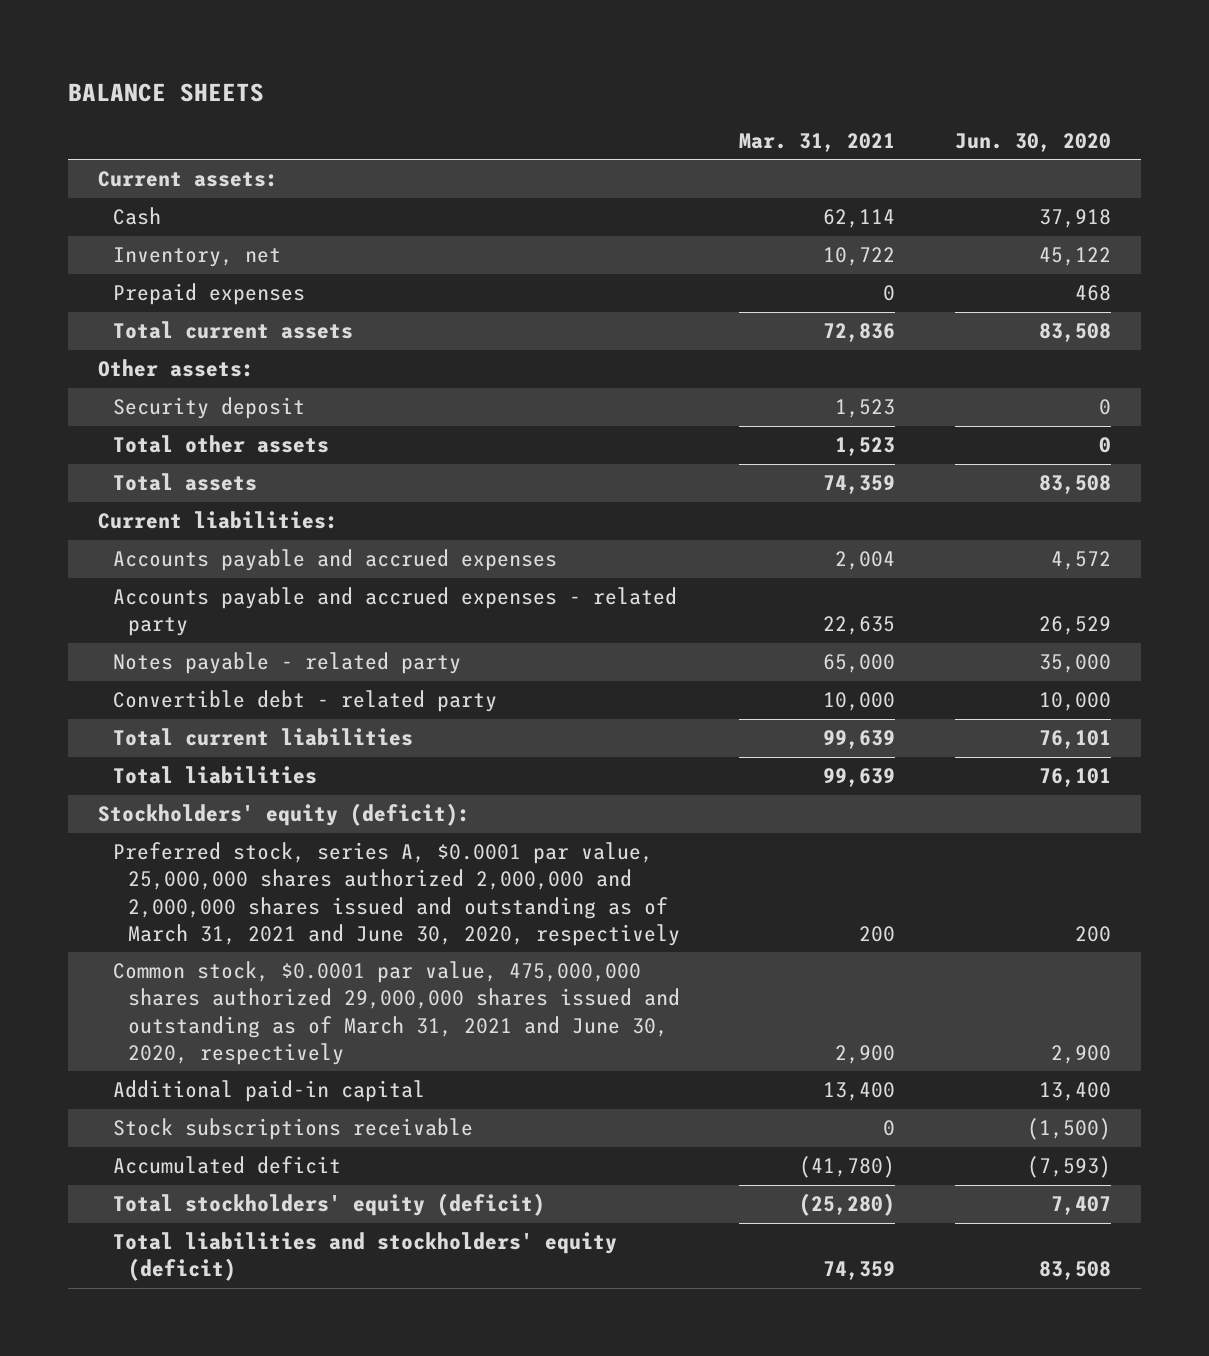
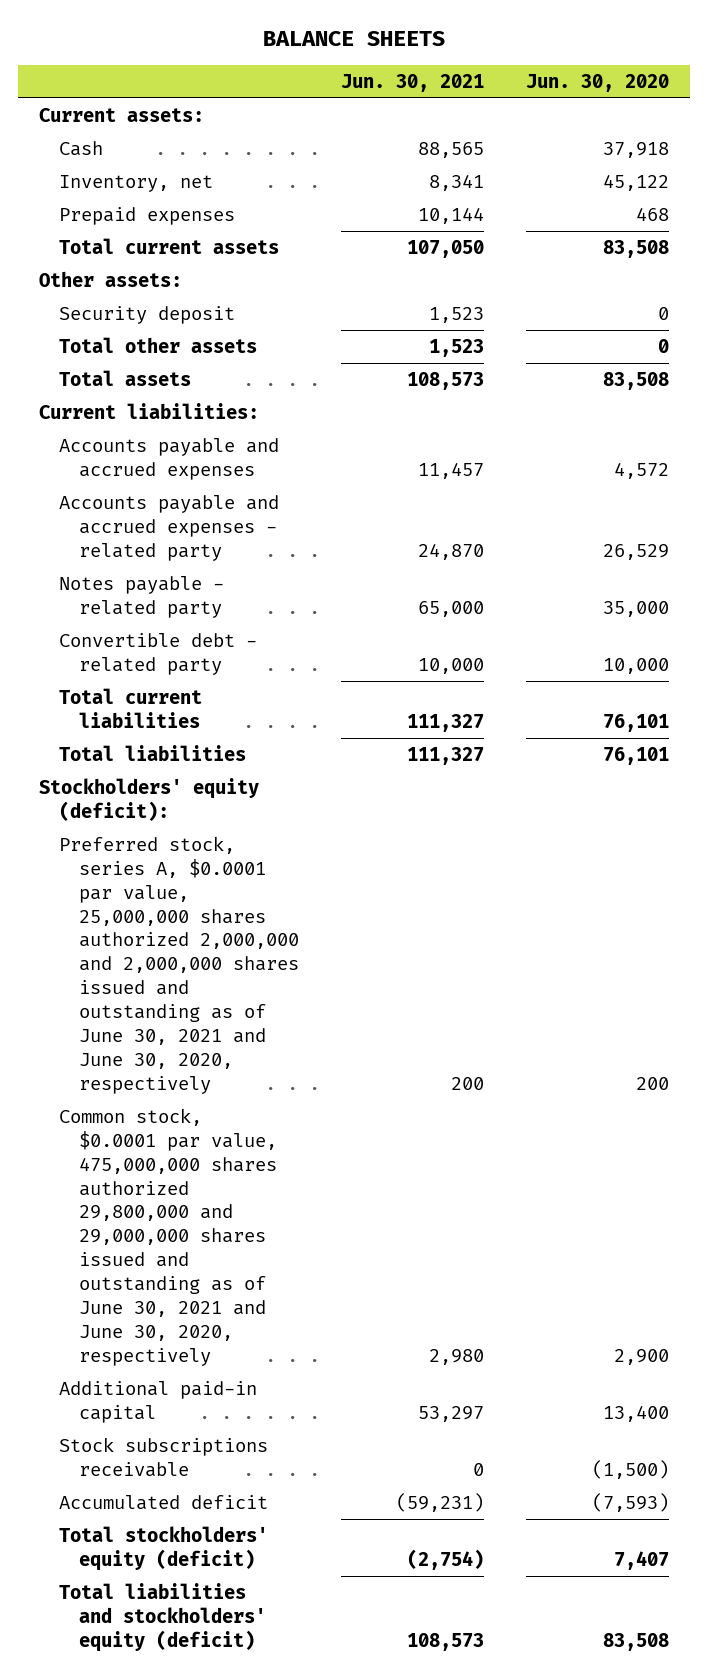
- | Mar. 31, 2021 | Jun. 30, 2020
+ | Jun. 30, 2021 | Jun. 30, 2020
- Preferred stock, series A, $0.0001 par value, 25,000,000 shares authorized 2,000,000 and 2,000,000 shares issued and outstanding as of March 31, 2021 and June 30, 2020, respectively | 200 | 200
- Common stock, $0.0001 par value, 475,000,000 shares authorized 29,000,000 shares issued and outstanding as of March 31, 2021 and June 30, 2020, respectively | 2,900 | 2,900
+ Preferred stock, series A, $0.0001 par value, 25,000,000 shares authorized 2,000,000 and 2,000,000 shares issued and outstanding as of June 30, 2021 and June 30, 2020, respectively | 200 | 200
+ Common stock, $0.0001 par value, 475,000,000 shares authorized 29,800,000 and 29,000,000 shares issued and outstanding as of June 30, 2021 and June 30, 2020, respectively | 2,980 | 2,900

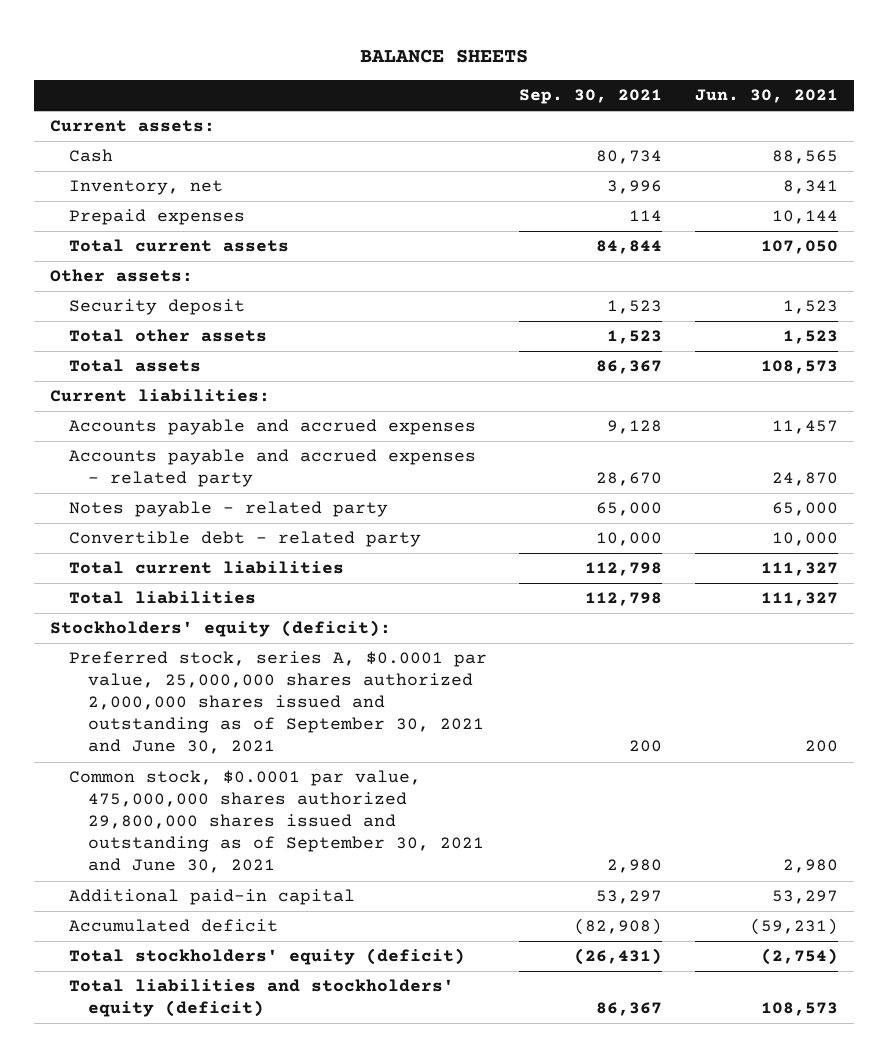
- | Jun. 30, 2021 | Jun. 30, 2020
+ | Sep. 30, 2021 | Jun. 30, 2021
- Preferred stock, series A, $0.0001 par value, 25,000,000 shares authorized 2,000,000 and 2,000,000 shares issued and outstanding as of June 30, 2021 and June 30, 2020, respectively | 200 | 200
- Common stock, $0.0001 par value, 475,000,000 shares authorized 29,800,000 and 29,000,000 shares issued and outstanding as of June 30, 2021 and June 30, 2020, respectively | 2,980 | 2,900
+ Preferred stock, series A, $0.0001 par value, 25,000,000 shares authorized 2,000,000 shares issued and outstanding as of September 30, 2021 and June 30, 2021 | 200 | 200
+ Common stock, $0.0001 par value, 475,000,000 shares authorized 29,800,000 shares issued and outstanding as of September 30, 2021 and June 30, 2021 | 2,980 | 2,980
- Stock subscriptions receivable | 0 | (1,500)

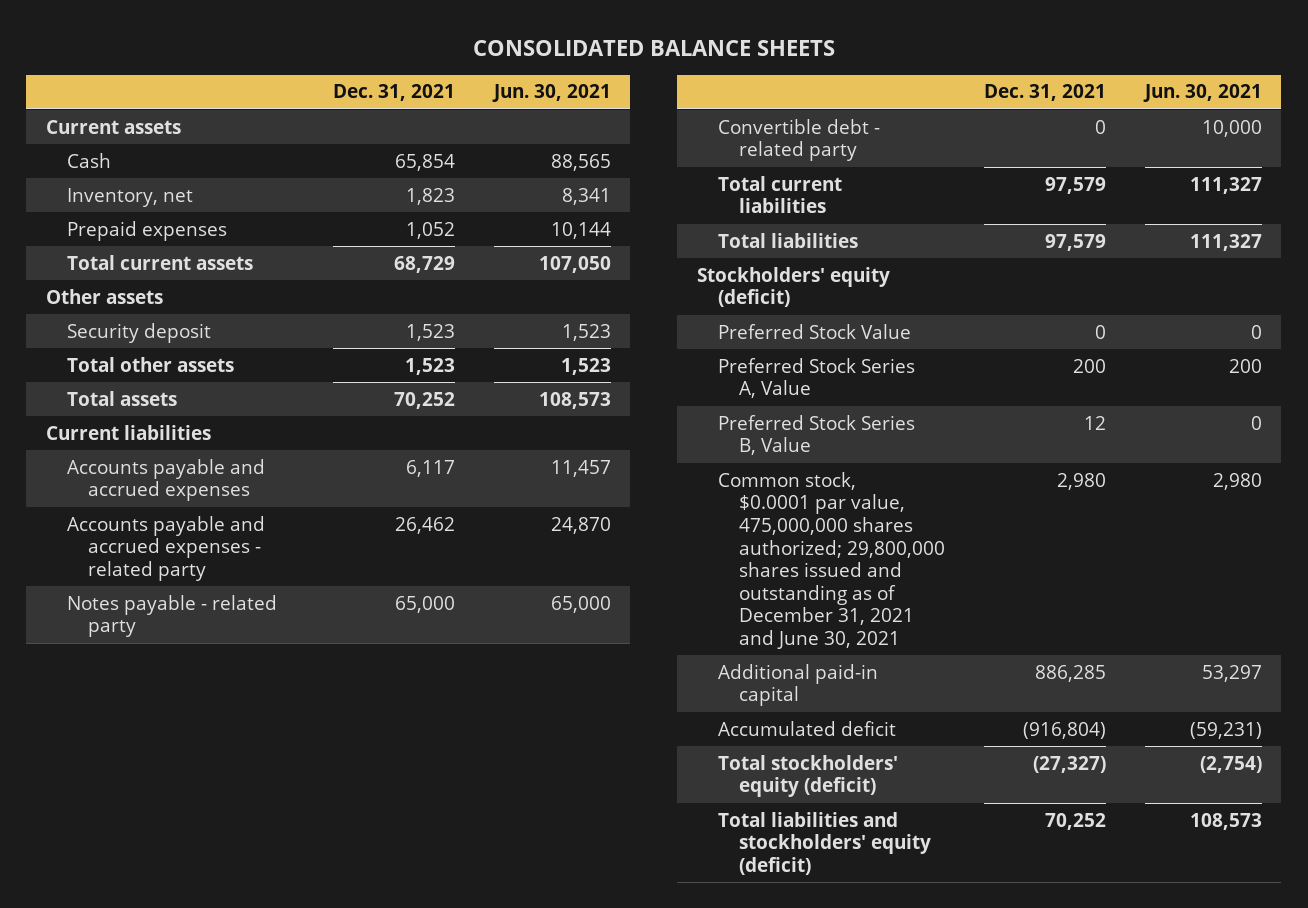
- BALANCE SHEETS
+ CONSOLIDATED BALANCE SHEETS
- | Sep. 30, 2021 | Jun. 30, 2021
+ | Dec. 31, 2021 | Jun. 30, 2021
- Current assets:
+ Current assets
- Other assets:
+ Other assets
- Current liabilities:
+ Current liabilities
- Stockholders' equity (deficit):
- Preferred stock, series A, $0.0001 par value, 25,000,000 shares authorized 2,000,000 shares issued and outstanding as of September 30, 2021 and June 30, 2021 | 200 | 200
- Common stock, $0.0001 par value, 475,000,000 shares authorized 29,800,000 shares issued and outstanding as of September 30, 2021 and June 30, 2021 | 2,980 | 2,980
+ Stockholders' equity (deficit)
+ Preferred Stock Value | 0 | 0
+ Preferred Stock Series A, Value | 200 | 200
+ Preferred Stock Series B, Value | 12 | 0
+ Common stock, $0.0001 par value, 475,000,000 shares authorized; 29,800,000 shares issued and outstanding as of December 31, 2021 and June 30, 2021 | 2,980 | 2,980

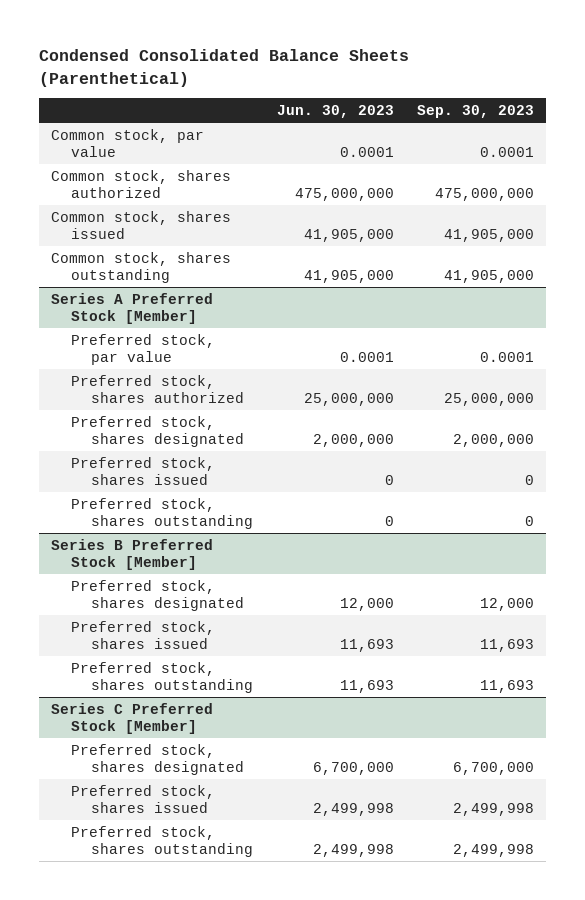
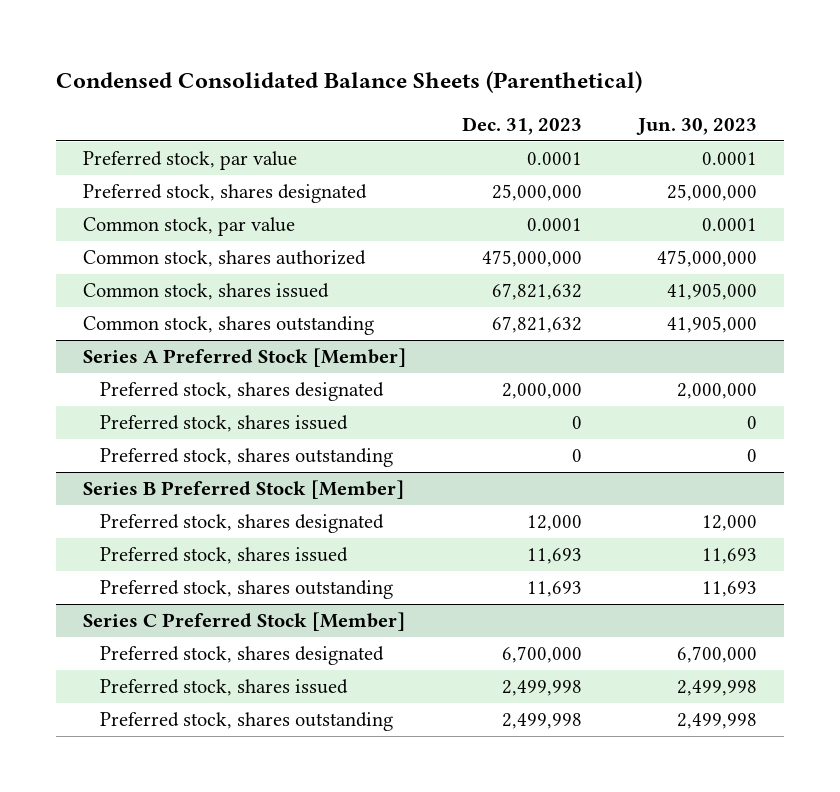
- | Jun. 30, 2023 | Sep. 30, 2023
+ | Dec. 31, 2023 | Jun. 30, 2023
+ Preferred stock, par value | 0.0001 | 0.0001
+ Preferred stock, shares designated | 25,000,000 | 25,000,000
@ Series A Preferred Stock [Member]
- Preferred stock, par value | 0.0001 | 0.0001
- Preferred stock, shares authorized | 25,000,000 | 25,000,000

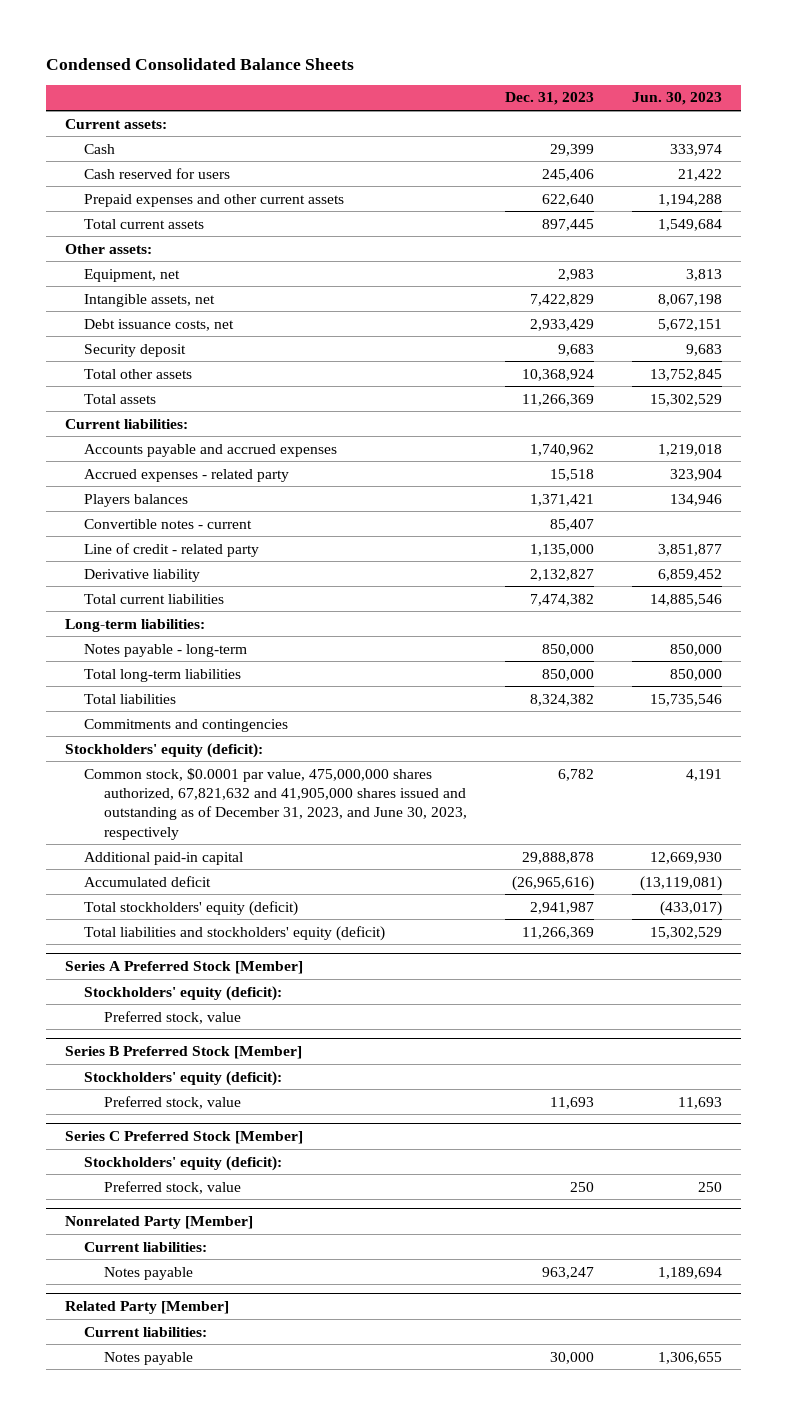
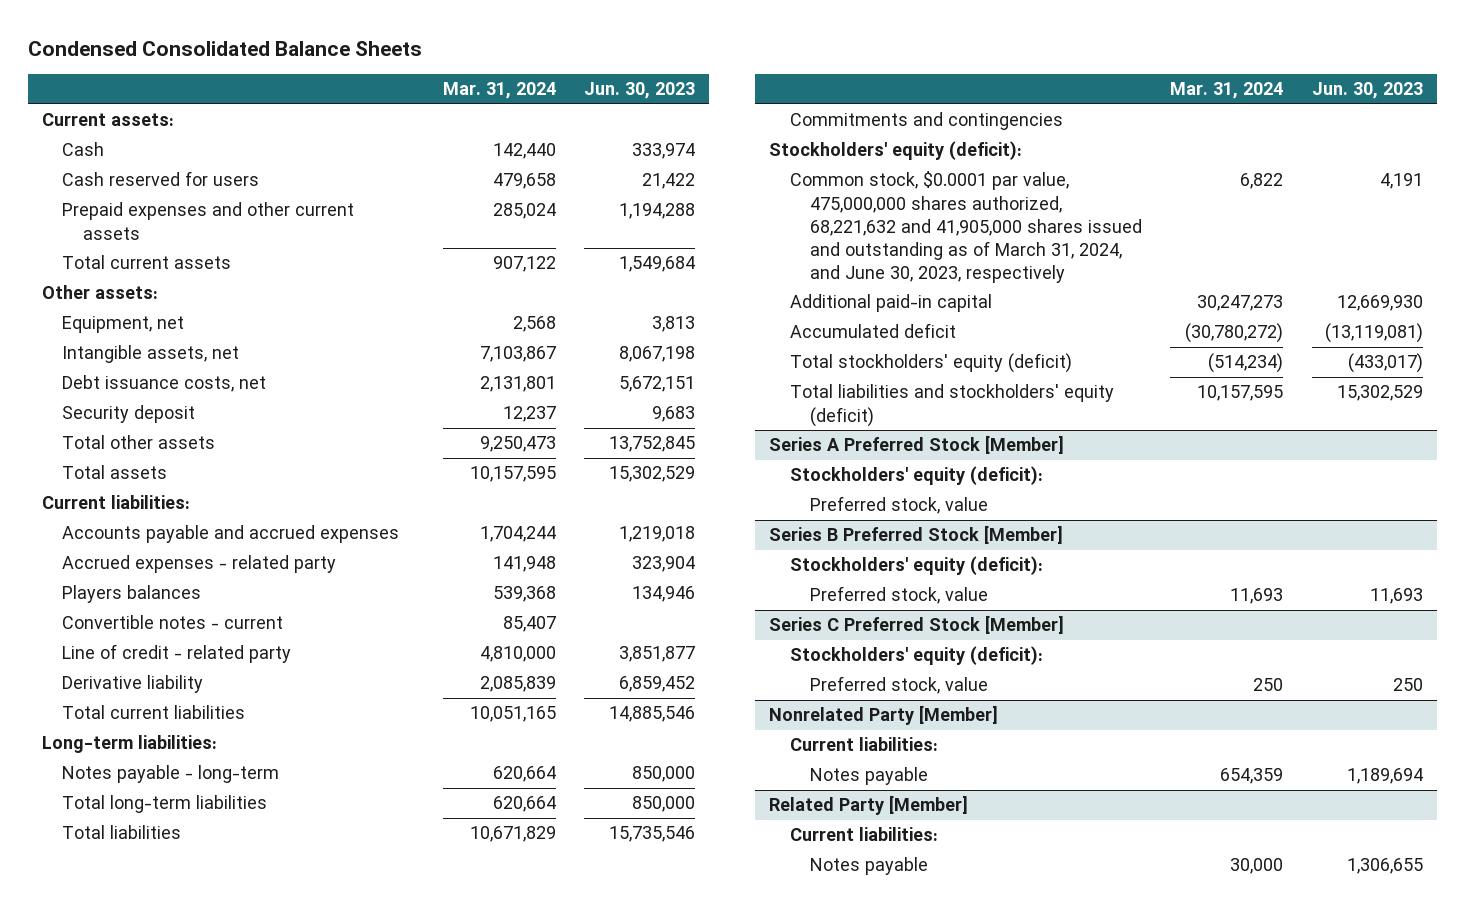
- | Dec. 31, 2023 | Jun. 30, 2023
+ | Mar. 31, 2024 | Jun. 30, 2023
- Common stock, $0.0001 par value, 475,000,000 shares authorized, 67,821,632 and 41,905,000 shares issued and outstanding as of December 31, 2023, and June 30, 2023, respectively | 6,782 | 4,191
+ Common stock, $0.0001 par value, 475,000,000 shares authorized, 68,221,632 and 41,905,000 shares issued and outstanding as of March 31, 2024, and June 30, 2023, respectively | 6,822 | 4,191

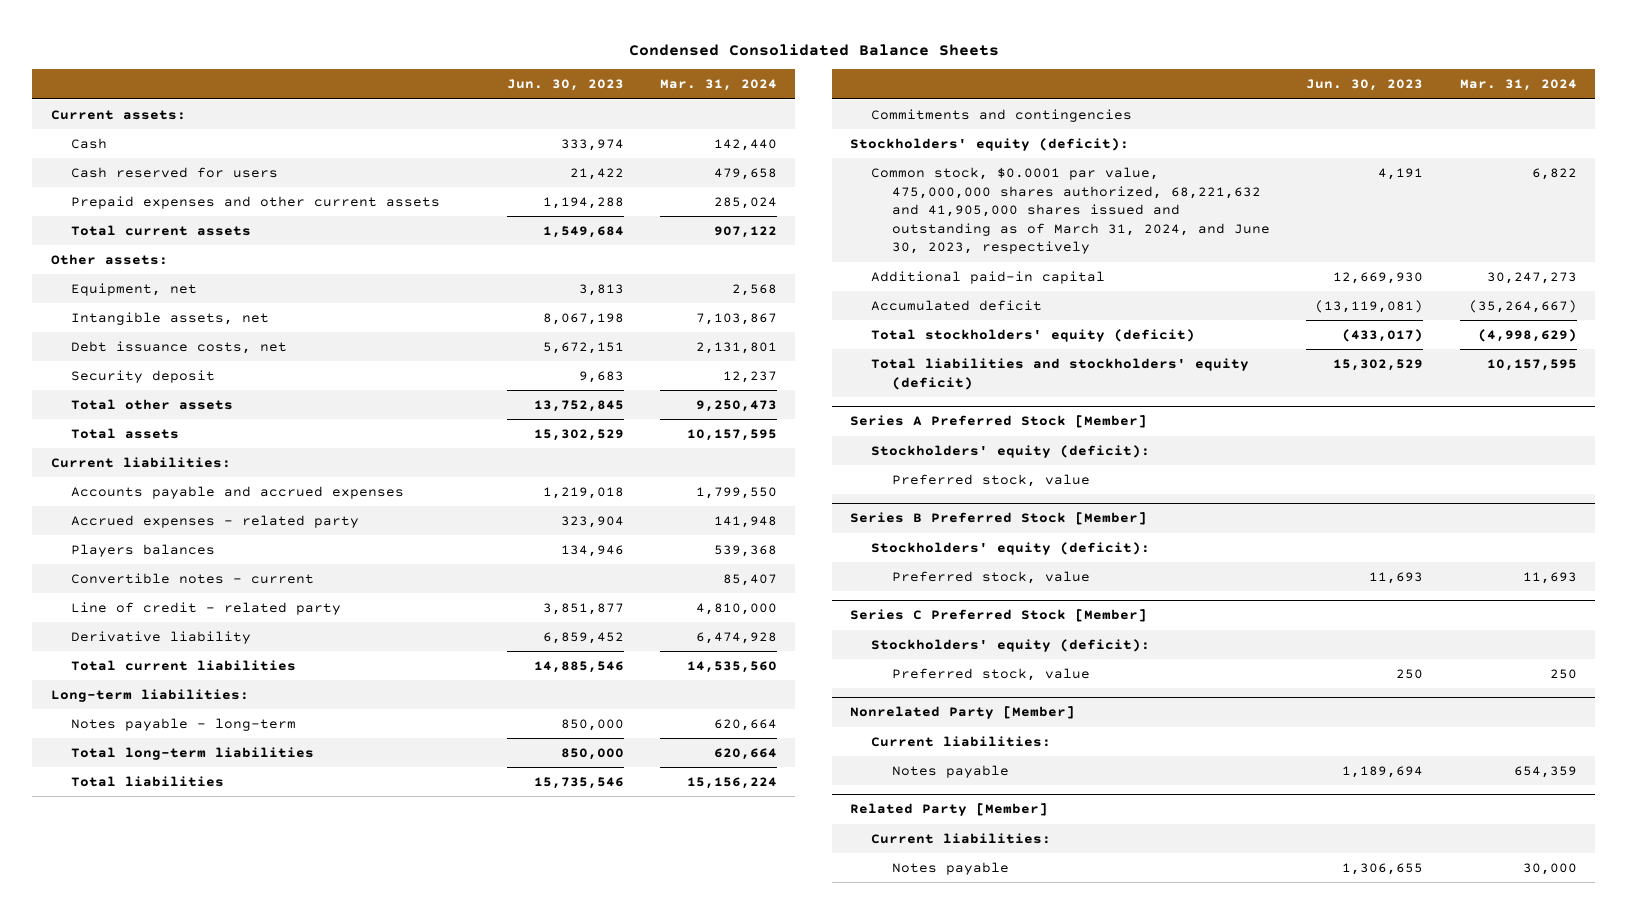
- | Mar. 31, 2024 | Jun. 30, 2023
+ | Jun. 30, 2023 | Mar. 31, 2024
- Accounts payable and accrued expenses | 1,704,244 | 1,219,018
+ Accounts payable and accrued expenses | 1,219,018 | 1,799,550
- Derivative liability | 2,085,839 | 6,859,452
- Total current liabilities | 10,051,165 | 14,885,546
+ Derivative liability | 6,859,452 | 6,474,928
+ Total current liabilities | 14,885,546 | 14,535,560
- Total liabilities | 10,671,829 | 15,735,546
+ Total liabilities | 15,735,546 | 15,156,224
- Accumulated deficit | (30,780,272) | (13,119,081)
- Total stockholders' equity (deficit) | (514,234) | (433,017)
+ Accumulated deficit | (13,119,081) | (35,264,667)
+ Total stockholders' equity (deficit) | (433,017) | (4,998,629)

